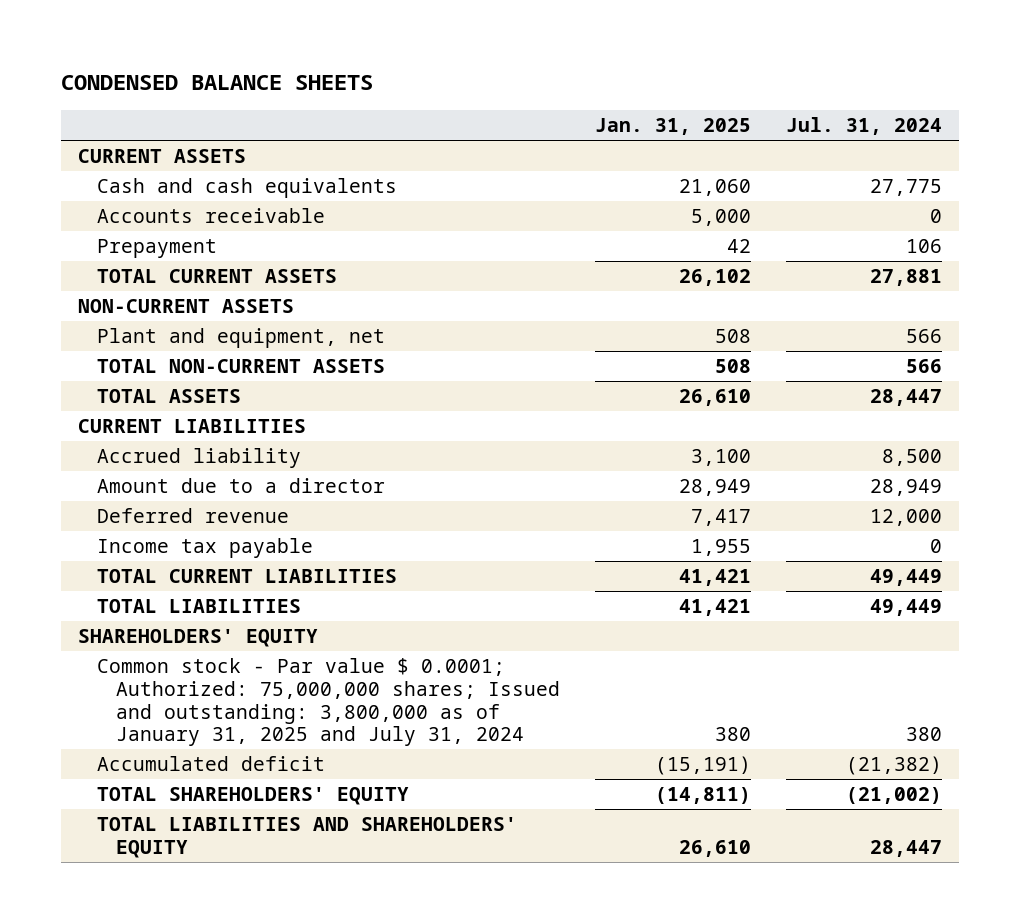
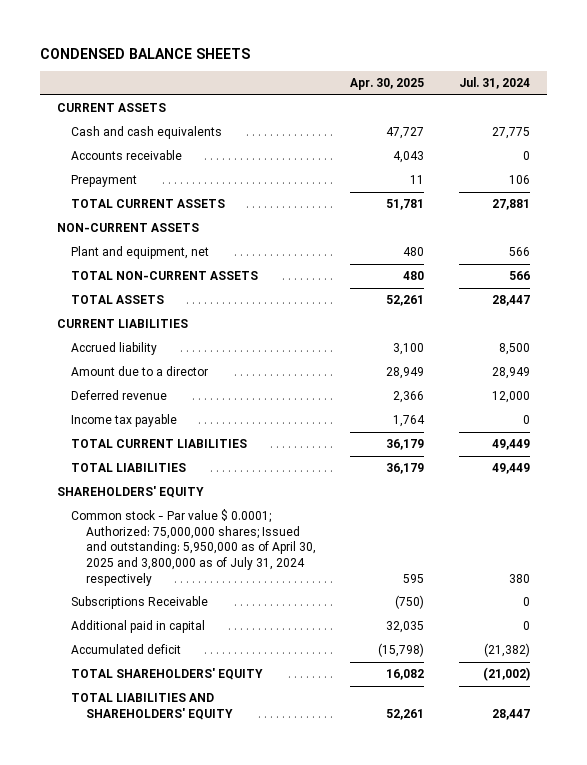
- | Jan. 31, 2025 | Jul. 31, 2024
+ | Apr. 30, 2025 | Jul. 31, 2024
- Common stock - Par value $ 0.0001; Authorized: 75,000,000 shares; Issued and outstanding: 3,800,000 as of January 31, 2025 and July 31, 2024 | 380 | 380
+ Common stock - Par value $ 0.0001; Authorized: 75,000,000 shares; Issued and outstanding: 5,950,000 as of April 30, 2025 and 3,800,000 as of July 31, 2024 respectively | 595 | 380
+ Subscriptions Receivable | (750) | 0
+ Additional paid in capital | 32,035 | 0

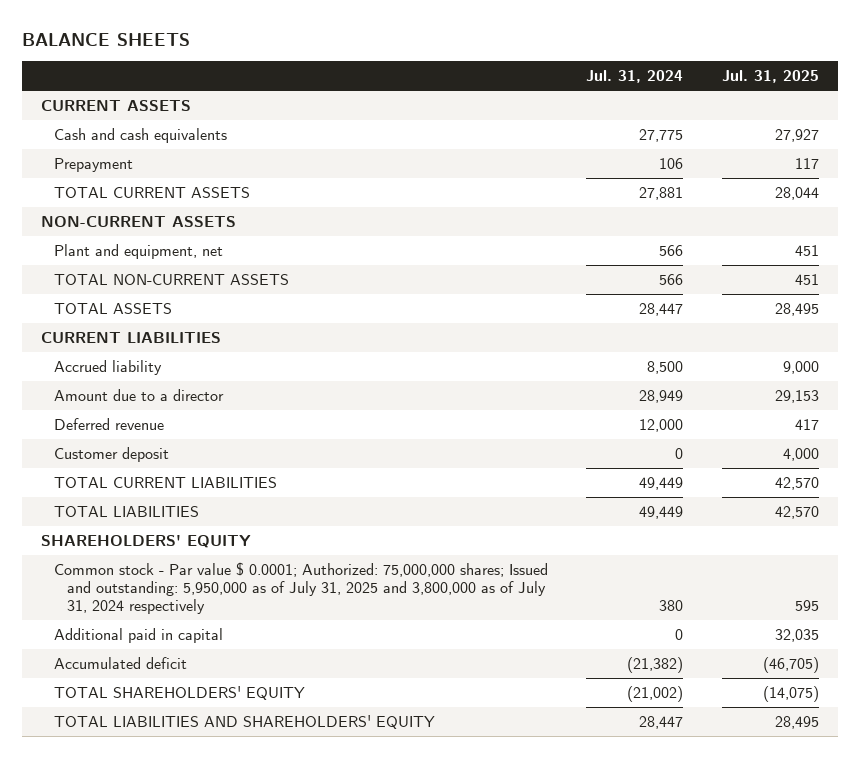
- CONDENSED BALANCE SHEETS
+ BALANCE SHEETS
- | Apr. 30, 2025 | Jul. 31, 2024
+ | Jul. 31, 2024 | Jul. 31, 2025
- Accounts receivable | 4,043 | 0
- Income tax payable | 1,764 | 0
+ Customer deposit | 0 | 4,000
- Common stock - Par value $ 0.0001; Authorized: 75,000,000 shares; Issued and outstanding: 5,950,000 as of April 30, 2025 and 3,800,000 as of July 31, 2024 respectively | 595 | 380
- Subscriptions Receivable | (750) | 0
+ Common stock - Par value $ 0.0001; Authorized: 75,000,000 shares; Issued and outstanding: 5,950,000 as of July 31, 2025 and 3,800,000 as of July 31, 2024 respectively | 380 | 595

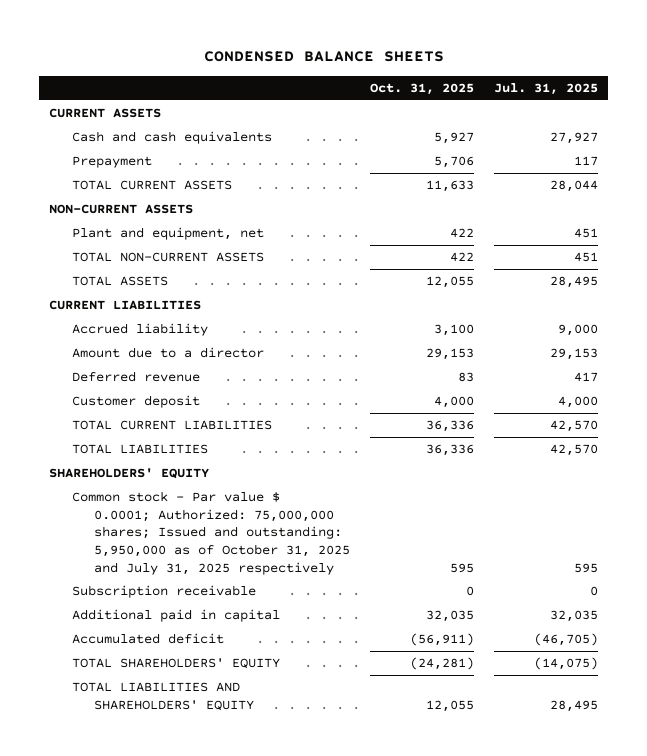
- BALANCE SHEETS
+ CONDENSED BALANCE SHEETS
- | Jul. 31, 2024 | Jul. 31, 2025
+ | Oct. 31, 2025 | Jul. 31, 2025
- Common stock - Par value $ 0.0001; Authorized: 75,000,000 shares; Issued and outstanding: 5,950,000 as of July 31, 2025 and 3,800,000 as of July 31, 2024 respectively | 380 | 595
+ Common stock - Par value $ 0.0001; Authorized: 75,000,000 shares; Issued and outstanding: 5,950,000 as of October 31, 2025 and July 31, 2025 respectively | 595 | 595
+ Subscription receivable | 0 | 0

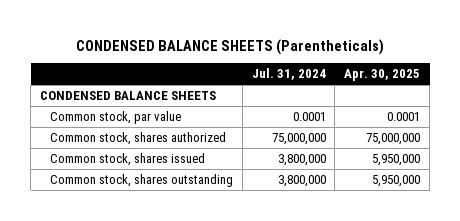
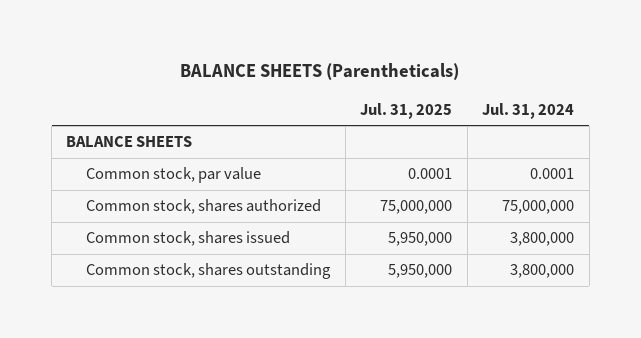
- CONDENSED BALANCE SHEETS (Parentheticals)
+ BALANCE SHEETS (Parentheticals)
- | Jul. 31, 2024 | Apr. 30, 2025
+ | Jul. 31, 2025 | Jul. 31, 2024
- CONDENSED BALANCE SHEETS
+ BALANCE SHEETS

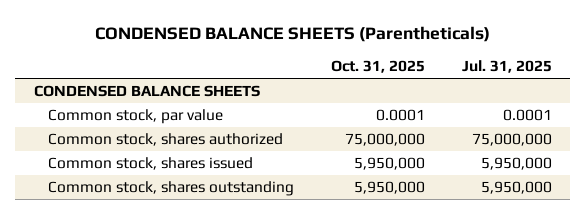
- BALANCE SHEETS (Parentheticals)
+ CONDENSED BALANCE SHEETS (Parentheticals)
- | Jul. 31, 2025 | Jul. 31, 2024
+ | Oct. 31, 2025 | Jul. 31, 2025
- BALANCE SHEETS
+ CONDENSED BALANCE SHEETS

